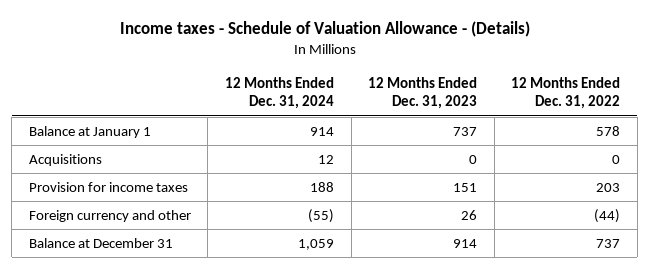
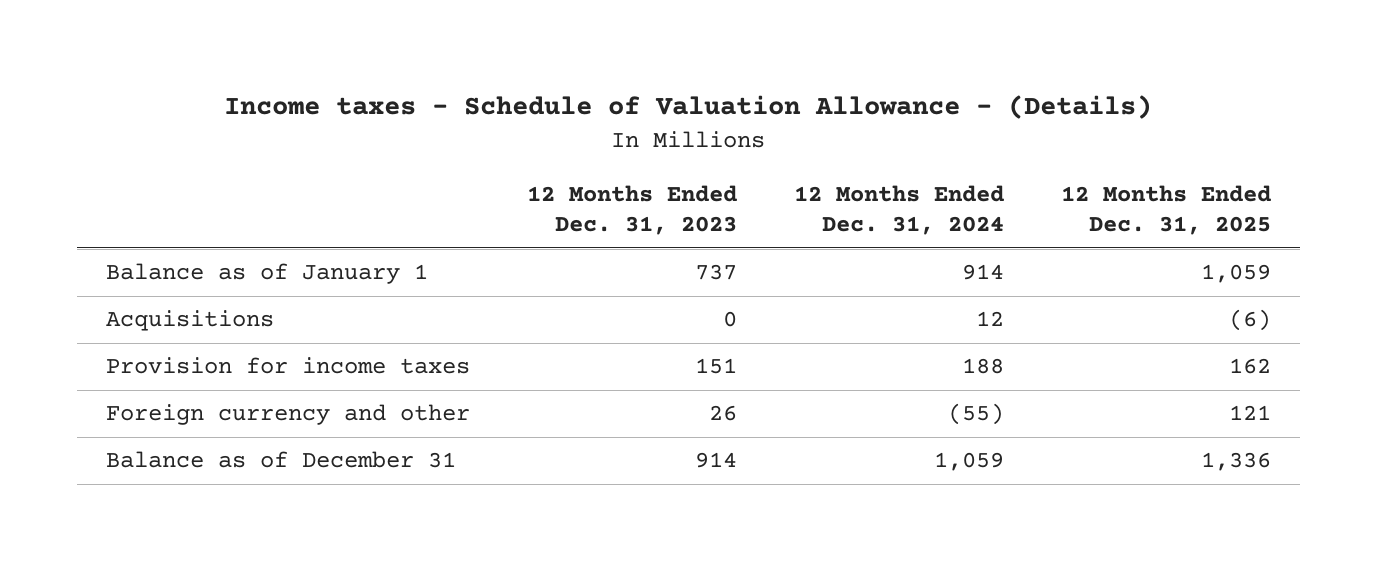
- | 12 Months Ended Dec. 31, 2024 | 12 Months Ended Dec. 31, 2023 | 12 Months Ended Dec. 31, 2022
+ | 12 Months Ended Dec. 31, 2023 | 12 Months Ended Dec. 31, 2024 | 12 Months Ended Dec. 31, 2025
- Balance at January 1 | 914 | 737 | 578
+ Balance as of January 1 | 737 | 914 | 1,059
- Balance at December 31 | 1,059 | 914 | 737
+ Balance as of December 31 | 914 | 1,059 | 1,336

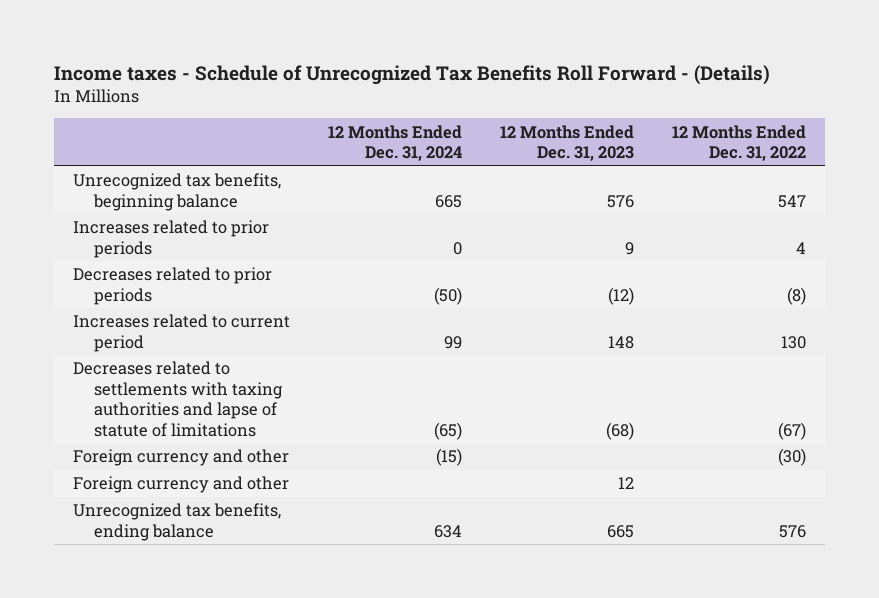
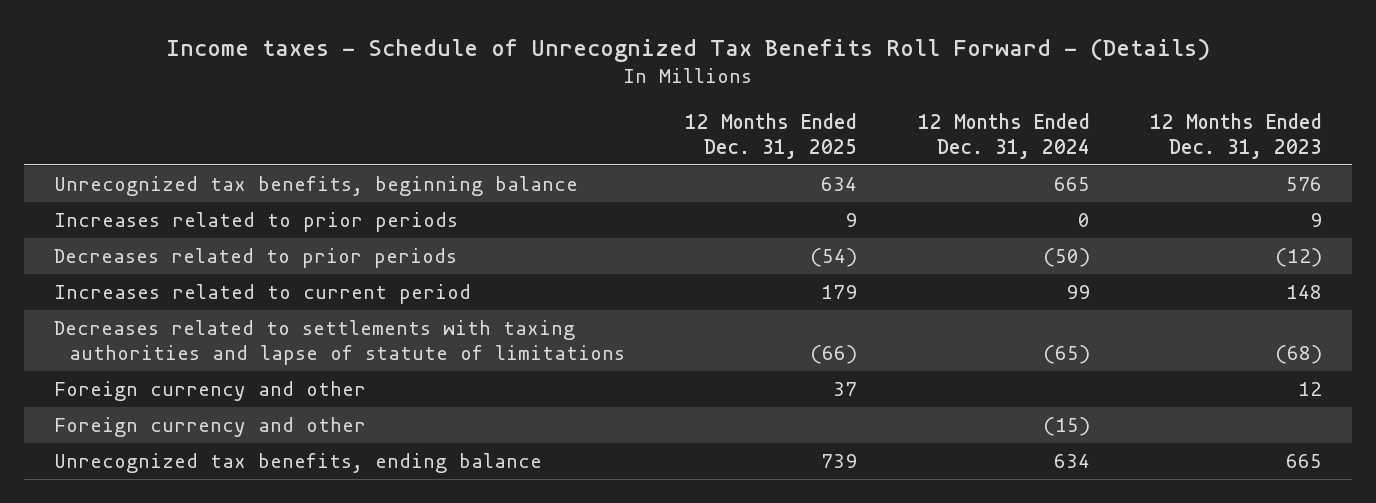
- | 12 Months Ended Dec. 31, 2024 | 12 Months Ended Dec. 31, 2023 | 12 Months Ended Dec. 31, 2022
+ | 12 Months Ended Dec. 31, 2025 | 12 Months Ended Dec. 31, 2024 | 12 Months Ended Dec. 31, 2023
moved down: Foreign currency and other | | (15) |

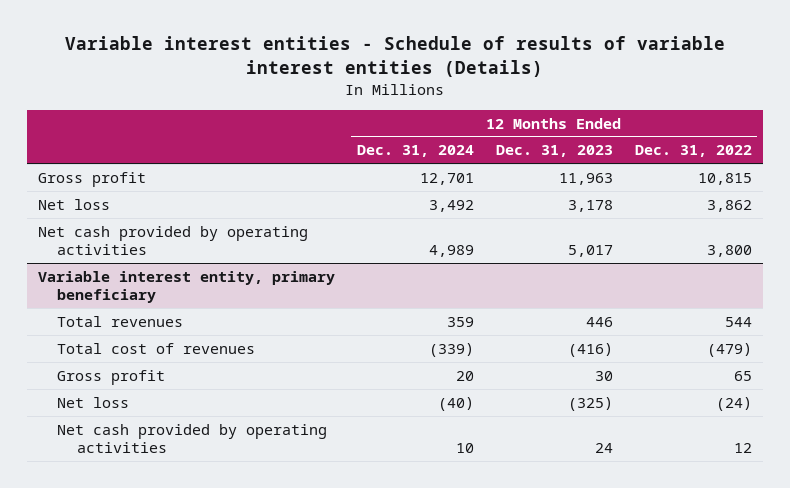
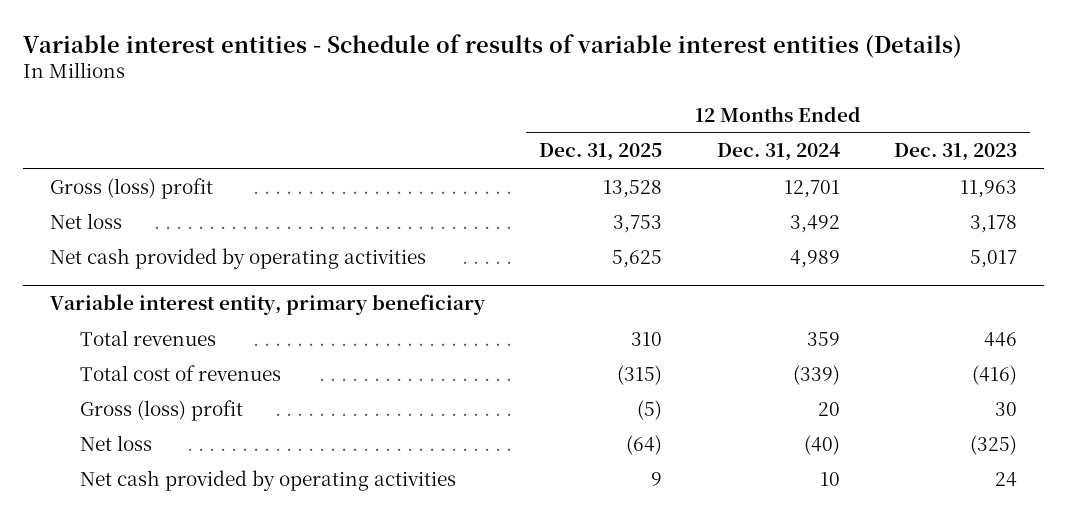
- | 12 Months Ended Dec. 31, 2024 | 12 Months Ended Dec. 31, 2023 | 12 Months Ended Dec. 31, 2022
+ | 12 Months Ended Dec. 31, 2025 | 12 Months Ended Dec. 31, 2024 | 12 Months Ended Dec. 31, 2023
- Gross profit | 12,701 | 11,963 | 10,815
+ Gross (loss) profit | 13,528 | 12,701 | 11,963
@ Variable interest entity, primary beneficiary
- Gross profit | 20 | 30 | 65
+ Gross (loss) profit | (5) | 20 | 30

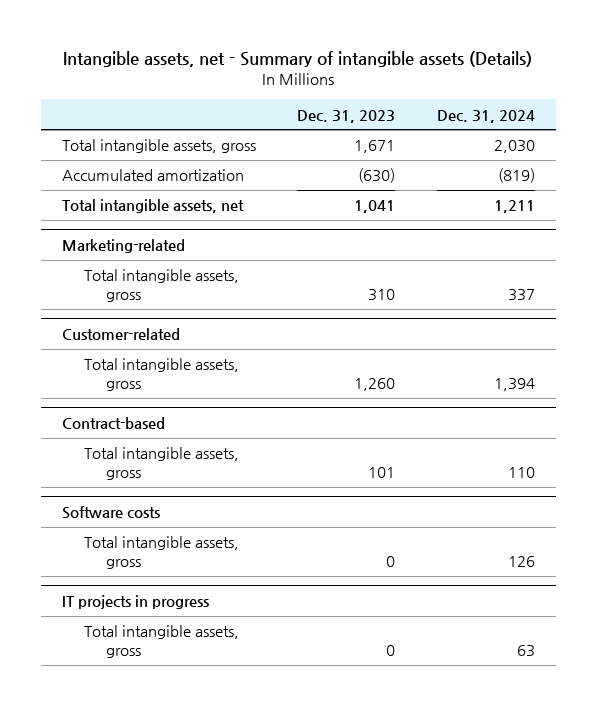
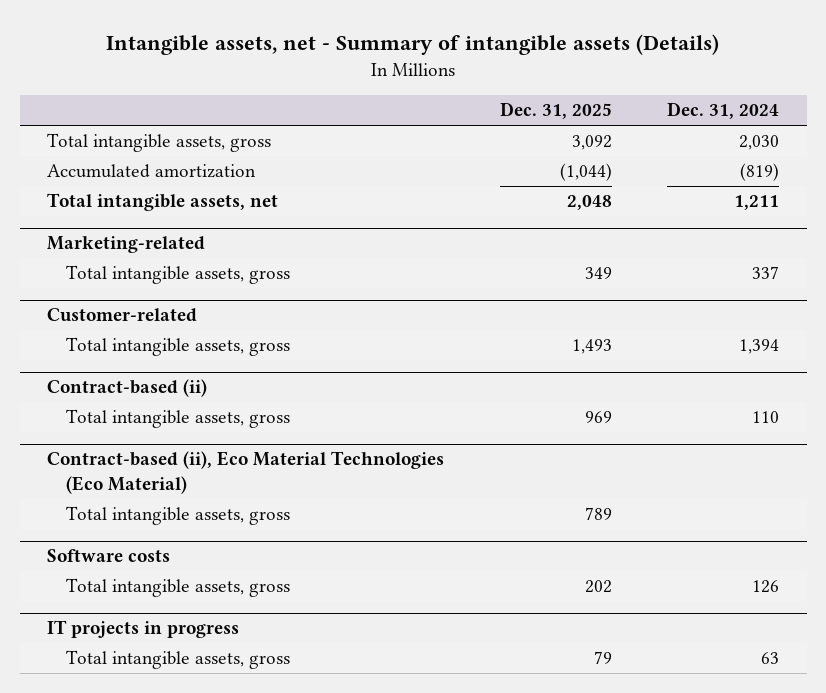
- | Dec. 31, 2023 | Dec. 31, 2024
+ | Dec. 31, 2025 | Dec. 31, 2024
- Contract-based
+ Contract-based (ii)
+ Contract-based (ii), Eco Material Technologies (Eco Material)
+ Total intangible assets, gross | 789 |

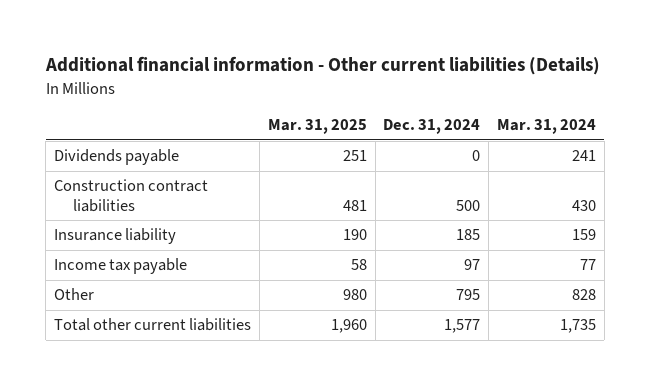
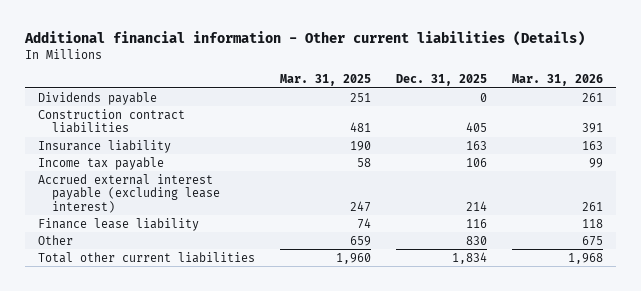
- | Mar. 31, 2025 | Dec. 31, 2024 | Mar. 31, 2024
+ | Mar. 31, 2025 | Dec. 31, 2025 | Mar. 31, 2026
- Other | 980 | 795 | 828
+ Accrued external interest payable (excluding lease interest) | 247 | 214 | 261
+ Finance lease liability | 74 | 116 | 118
+ Other | 659 | 830 | 675

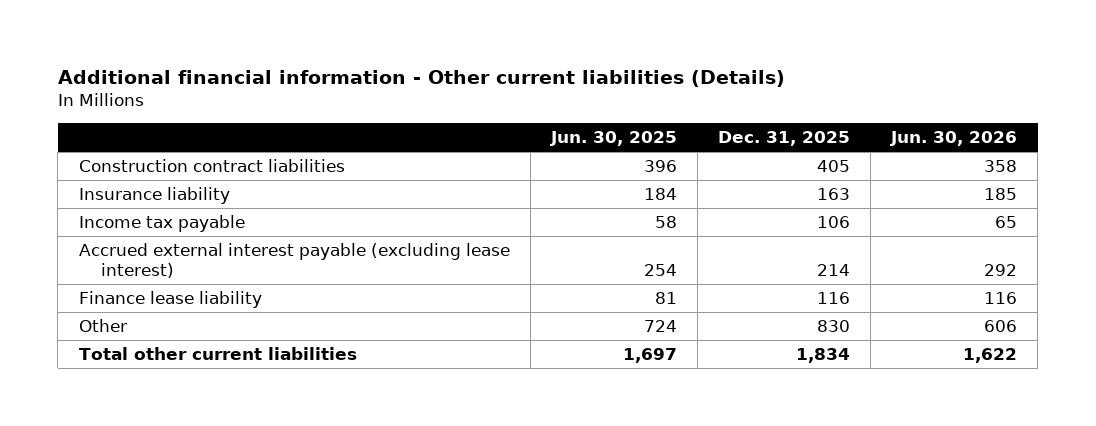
- | Mar. 31, 2025 | Dec. 31, 2025 | Mar. 31, 2026
+ | Jun. 30, 2025 | Dec. 31, 2025 | Jun. 30, 2026
- Dividends payable | 251 | 0 | 261

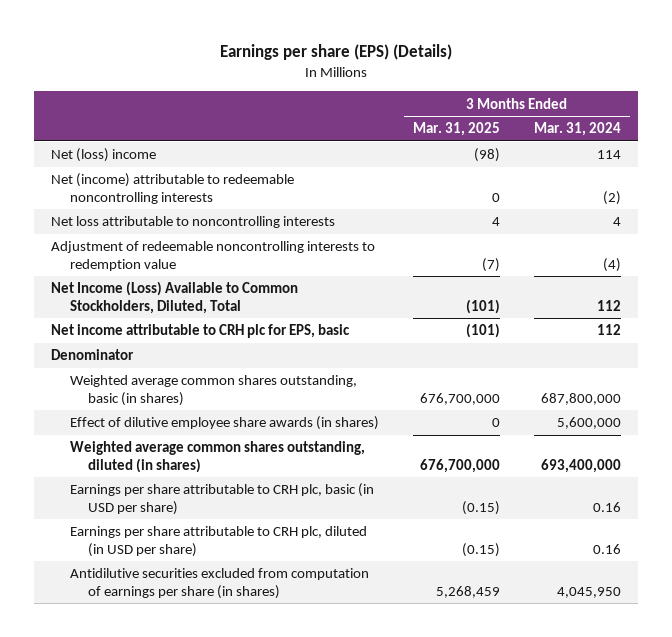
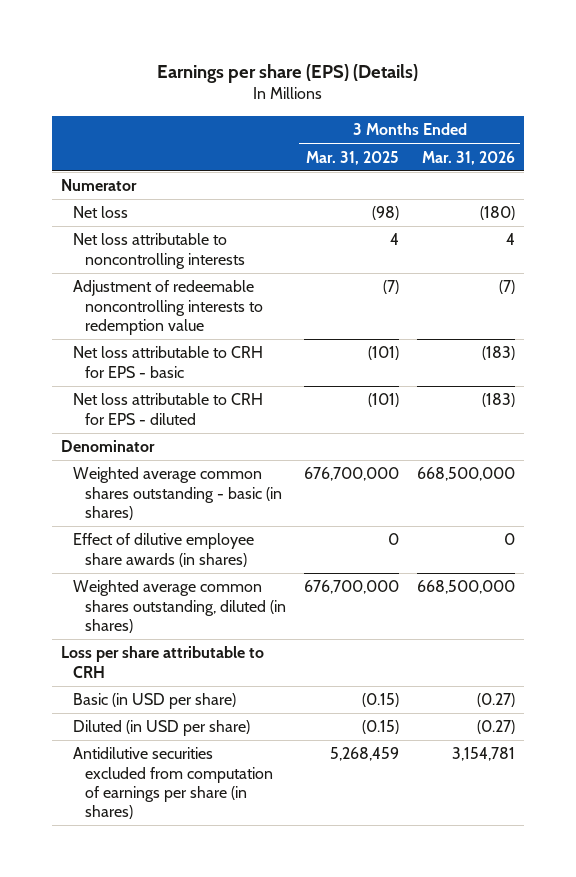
- | 3 Months Ended Mar. 31, 2025 | 3 Months Ended Mar. 31, 2024
+ | 3 Months Ended Mar. 31, 2025 | 3 Months Ended Mar. 31, 2026
- Net (loss) income | (98) | 114
- Net (income) attributable to redeemable noncontrolling interests | 0 | (2)
+ Numerator
+ Net loss | (98) | (180)
- Net Income (Loss) Available to Common Stockholders, Diluted, Total | (101) | 112
- Net income attributable to CRH plc for EPS, basic | (101) | 112
+ Net loss attributable to CRH for EPS - basic | (101) | (183)
+ Net loss attributable to CRH for EPS - diluted | (101) | (183)
- Weighted average common shares outstanding, basic (in shares) | 676,700,000 | 687,800,000
+ Weighted average common shares outstanding - basic (in shares) | 676,700,000 | 668,500,000
- Earnings per share attributable to CRH plc, basic (in USD per share) | (0.15) | 0.16
- Earnings per share attributable to CRH plc, diluted (in USD per share) | (0.15) | 0.16
+ Loss per share attributable to CRH
+ Basic (in USD per share) | (0.15) | (0.27)
+ Diluted (in USD per share) | (0.15) | (0.27)

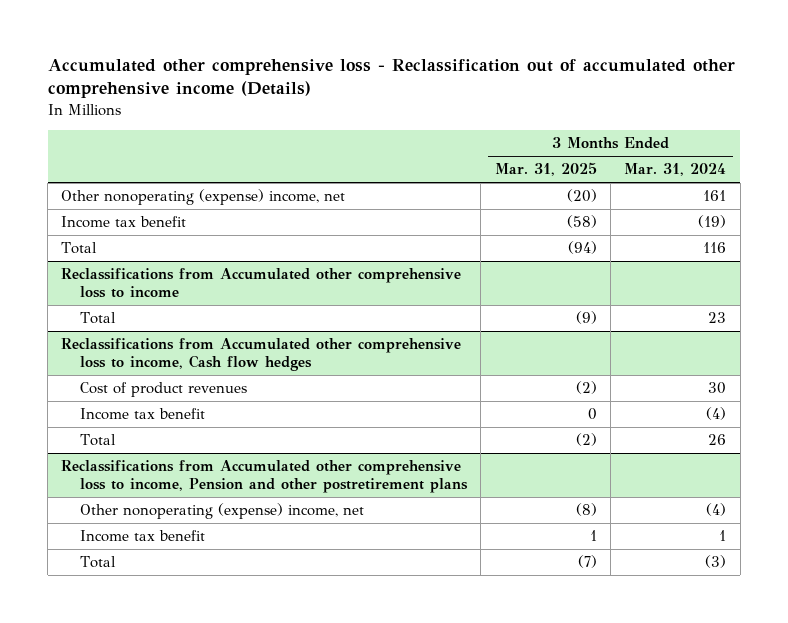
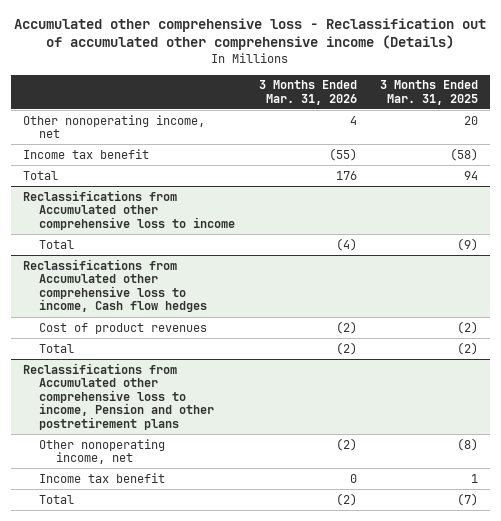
- | 3 Months Ended Mar. 31, 2025 | 3 Months Ended Mar. 31, 2024
+ | 3 Months Ended Mar. 31, 2026 | 3 Months Ended Mar. 31, 2025
- Other nonoperating (expense) income, net | (20) | 161
+ Other nonoperating income, net | 4 | 20
- Total | (94) | 116
+ Total | 176 | 94
@ Reclassifications from Accumulated other comprehensive loss to income, Cash flow hedges
- Income tax benefit | 0 | (4)
@ Reclassifications from Accumulated other comprehensive loss to income, Pension and other postretirement plans
- Other nonoperating (expense) income, net | (8) | (4)
+ Other nonoperating income, net | (2) | (8)

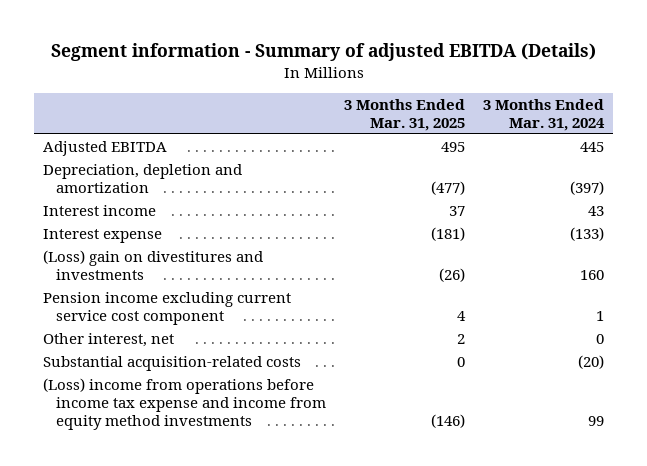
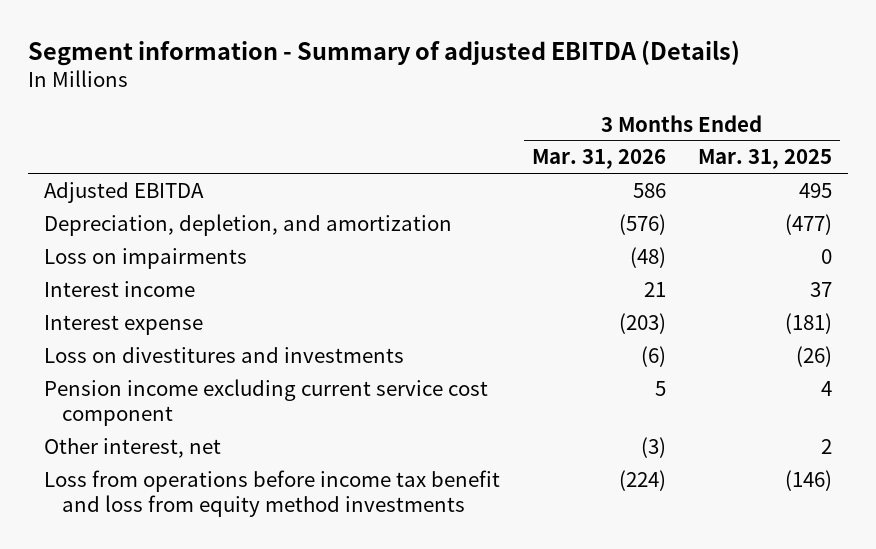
- | 3 Months Ended Mar. 31, 2025 | 3 Months Ended Mar. 31, 2024
+ | 3 Months Ended Mar. 31, 2026 | 3 Months Ended Mar. 31, 2025
- Depreciation, depletion and amortization | (477) | (397)
+ Depreciation, depletion, and amortization | (576) | (477)
+ Loss on impairments | (48) | 0
- (Loss) gain on divestitures and investments | (26) | 160
+ Loss on divestitures and investments | (6) | (26)
- Substantial acquisition-related costs | 0 | (20)
- (Loss) income from operations before income tax expense and income from equity method investments | (146) | 99
+ Loss from operations before income tax benefit and loss from equity method investments | (224) | (146)

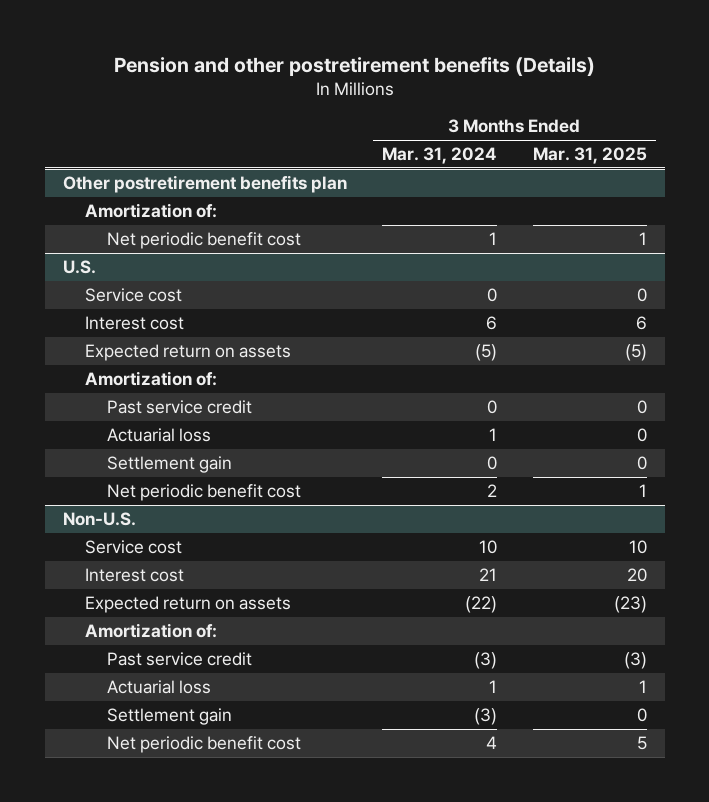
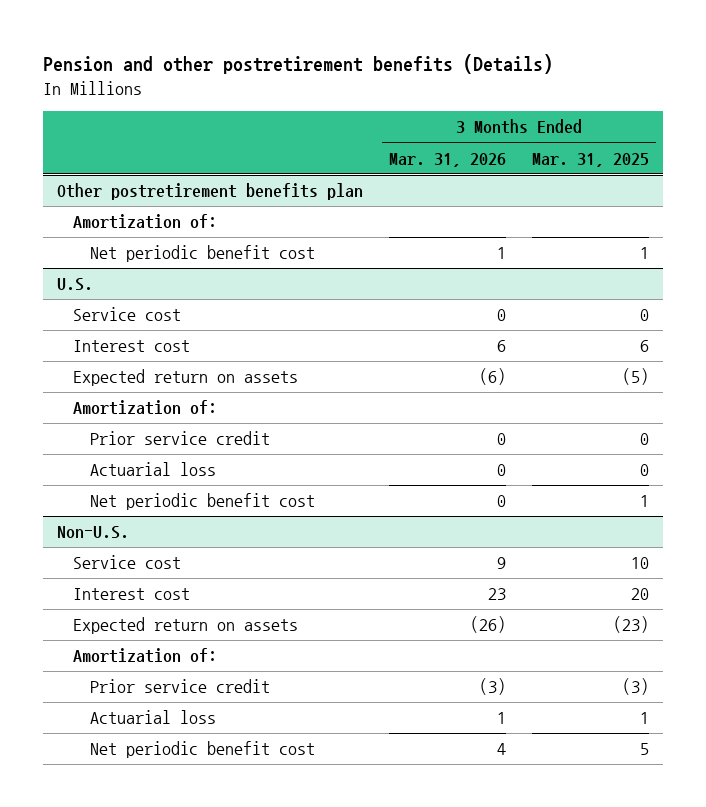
- | 3 Months Ended Mar. 31, 2024 | 3 Months Ended Mar. 31, 2025
+ | 3 Months Ended Mar. 31, 2026 | 3 Months Ended Mar. 31, 2025
@ U.S.
- Past service credit | 0 | 0
+ Prior service credit | 0 | 0
- Settlement gain | 0 | 0
@ Non-U.S.
- Past service credit | (3) | (3)
+ Prior service credit | (3) | (3)
- Settlement gain | (3) | 0

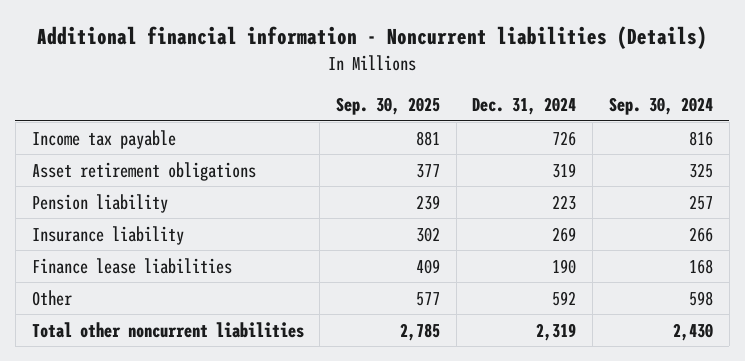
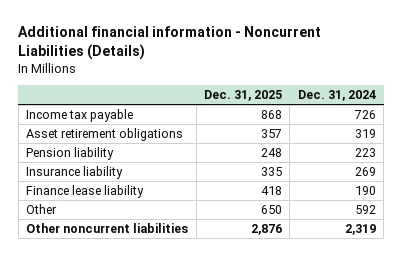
- Additional financial information - Noncurrent liabilities (Details)
+ Additional financial information - Noncurrent Liabilities (Details)
- | Sep. 30, 2025 | Dec. 31, 2024 | Sep. 30, 2024
+ | Dec. 31, 2025 | Dec. 31, 2024
- Finance lease liabilities | 409 | 190 | 168
+ Finance lease liability | 418 | 190
- Total other noncurrent liabilities | 2,785 | 2,319 | 2,430
+ Other noncurrent liabilities | 2,876 | 2,319

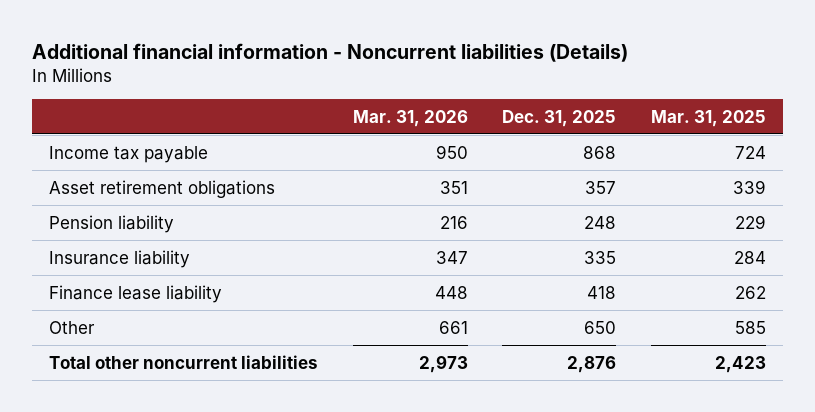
- Additional financial information - Noncurrent Liabilities (Details)
+ Additional financial information - Noncurrent liabilities (Details)
- | Dec. 31, 2025 | Dec. 31, 2024
+ | Mar. 31, 2026 | Dec. 31, 2025 | Mar. 31, 2025
- Other noncurrent liabilities | 2,876 | 2,319
+ Total other noncurrent liabilities | 2,973 | 2,876 | 2,423

